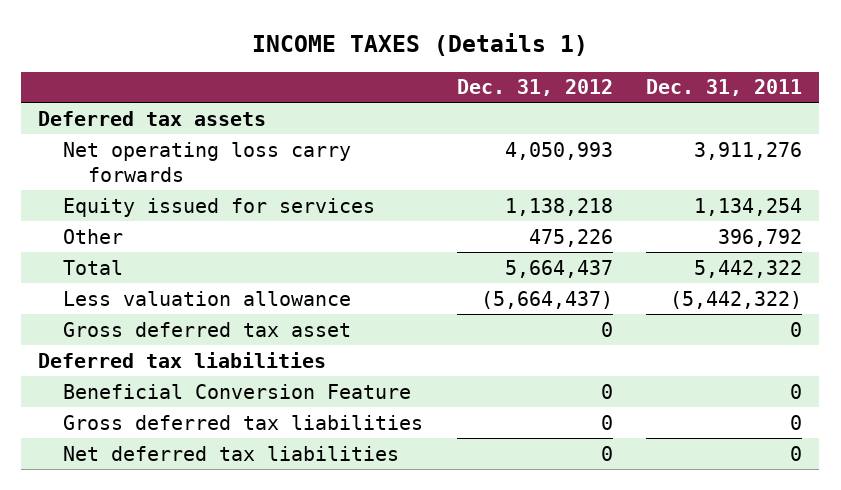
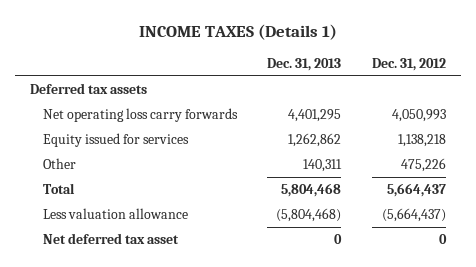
- | Dec. 31, 2012 | Dec. 31, 2011
+ | Dec. 31, 2013 | Dec. 31, 2012
- Gross deferred tax asset | 0 | 0
- Deferred tax liabilities
- Beneficial Conversion Feature | 0 | 0
- Gross deferred tax liabilities | 0 | 0
- Net deferred tax liabilities | 0 | 0
+ Net deferred tax asset | 0 | 0

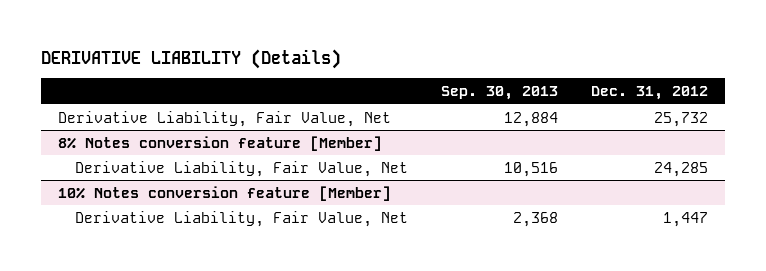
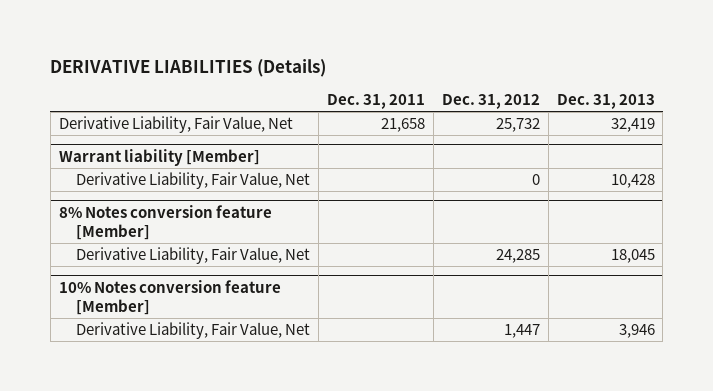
- DERIVATIVE LIABILITY (Details)
+ DERIVATIVE LIABILITIES (Details)
- | Sep. 30, 2013 | Dec. 31, 2012
+ | Dec. 31, 2011 | Dec. 31, 2012 | Dec. 31, 2013
+ Warrant liability [Member]
+ Derivative Liability, Fair Value, Net | | 0 | 10,428

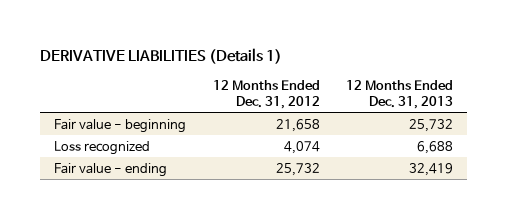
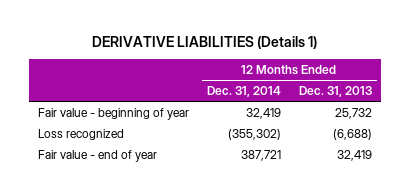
- | 12 Months Ended Dec. 31, 2012 | 12 Months Ended Dec. 31, 2013
+ | 12 Months Ended Dec. 31, 2014 | 12 Months Ended Dec. 31, 2013
- Fair value - beginning | 21,658 | 25,732
- Loss recognized | 4,074 | 6,688
- Fair value - ending | 25,732 | 32,419
+ Fair value - beginning of year | 32,419 | 25,732
+ Loss recognized | (355,302) | (6,688)
+ Fair value - end of year | 387,721 | 32,419

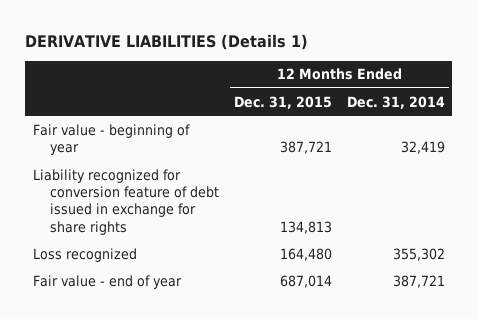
- | 12 Months Ended Dec. 31, 2014 | 12 Months Ended Dec. 31, 2013
+ | 12 Months Ended Dec. 31, 2015 | 12 Months Ended Dec. 31, 2014
- Loss recognized | (355,302) | (6,688)
+ Liability recognized for conversion feature of debt issued in exchange for share rights | 134,813 |
+ Loss recognized | 164,480 | 355,302

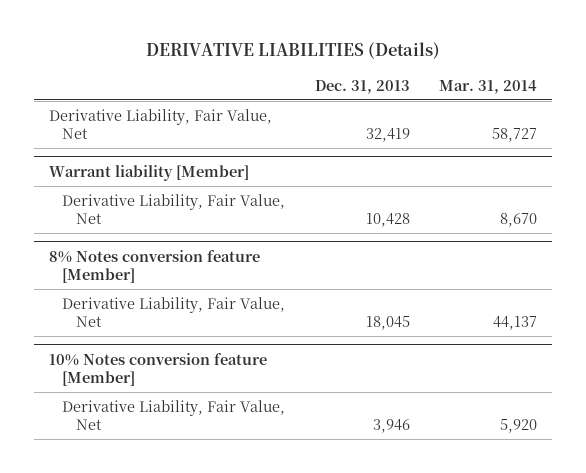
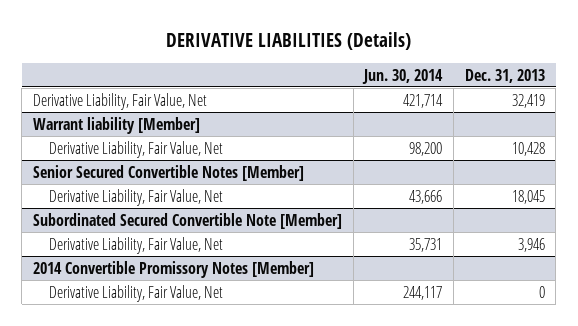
- | Dec. 31, 2013 | Mar. 31, 2014
+ | Jun. 30, 2014 | Dec. 31, 2013
- 8% Notes conversion feature [Member]
+ Senior Secured Convertible Notes [Member]
- 10% Notes conversion feature [Member]
+ Subordinated Secured Convertible Note [Member]
+ 2014 Convertible Promissory Notes [Member]
+ Derivative Liability, Fair Value, Net | 244,117 | 0

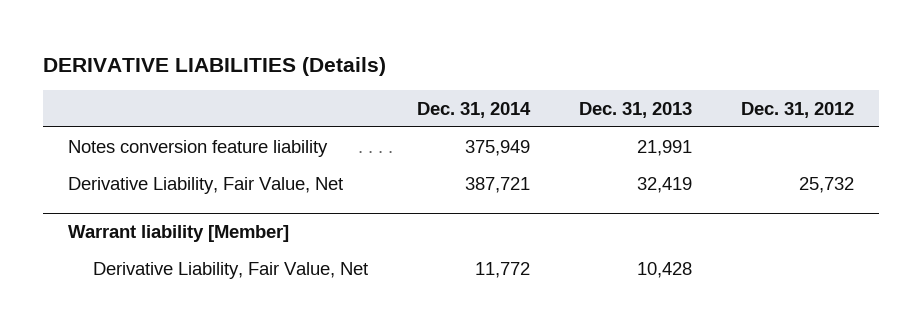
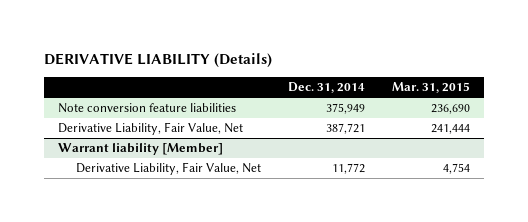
- DERIVATIVE LIABILITIES (Details)
+ DERIVATIVE LIABILITY (Details)
- | Dec. 31, 2014 | Dec. 31, 2013 | Dec. 31, 2012
+ | Dec. 31, 2014 | Mar. 31, 2015
- Notes conversion feature liability | 375,949 | 21,991 |
+ Note conversion feature liabilities | 375,949 | 236,690

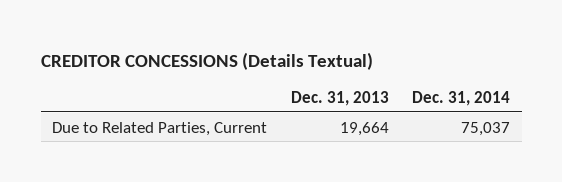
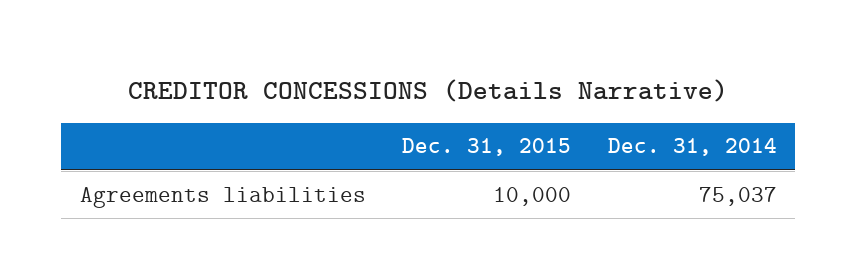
- CREDITOR CONCESSIONS (Details Textual)
+ CREDITOR CONCESSIONS (Details Narrative)
- | Dec. 31, 2013 | Dec. 31, 2014
+ | Dec. 31, 2015 | Dec. 31, 2014
- Due to Related Parties, Current | 19,664 | 75,037
+ Agreements liabilities | 10,000 | 75,037

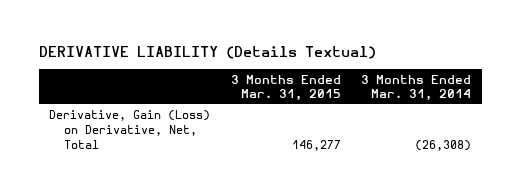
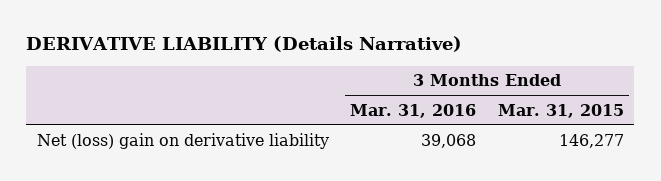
- DERIVATIVE LIABILITY (Details Textual)
+ DERIVATIVE LIABILITY (Details Narrative)
- | 3 Months Ended Mar. 31, 2015 | 3 Months Ended Mar. 31, 2014
+ | 3 Months Ended Mar. 31, 2016 | 3 Months Ended Mar. 31, 2015
- Derivative, Gain (Loss) on Derivative, Net, Total | 146,277 | (26,308)
+ Net (loss) gain on derivative liability | 39,068 | 146,277

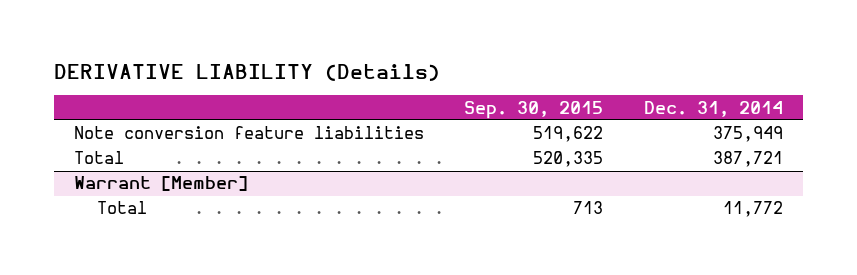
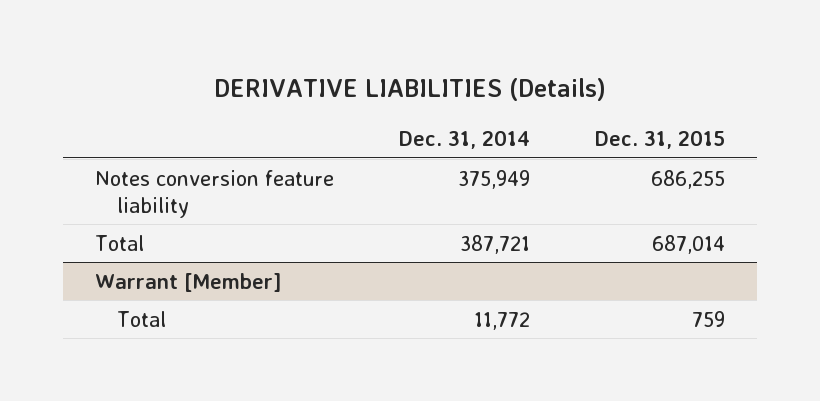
- DERIVATIVE LIABILITY (Details)
+ DERIVATIVE LIABILITIES (Details)
- | Sep. 30, 2015 | Dec. 31, 2014
+ | Dec. 31, 2014 | Dec. 31, 2015
- Note conversion feature liabilities | 519,622 | 375,949
+ Notes conversion feature liability | 375,949 | 686,255

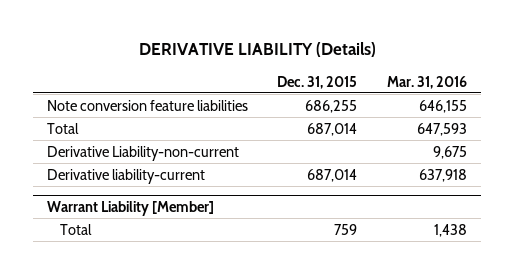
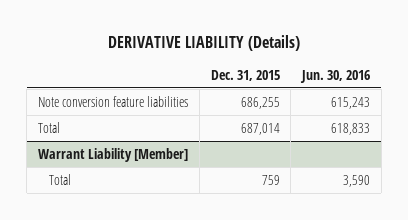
- | Dec. 31, 2015 | Mar. 31, 2016
+ | Dec. 31, 2015 | Jun. 30, 2016
- Derivative Liability-non-current | | 9,675
- Derivative liability-current | 687,014 | 637,918

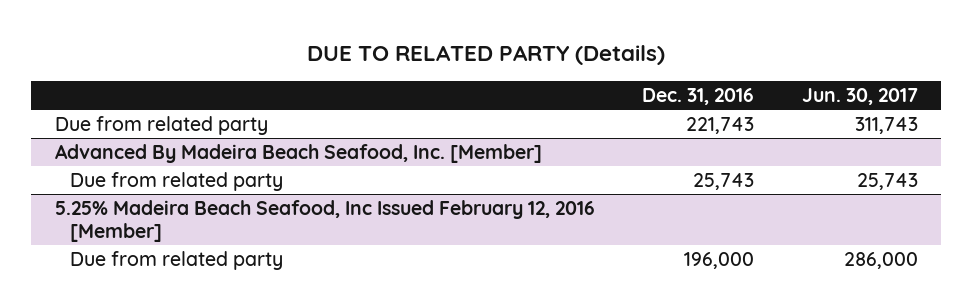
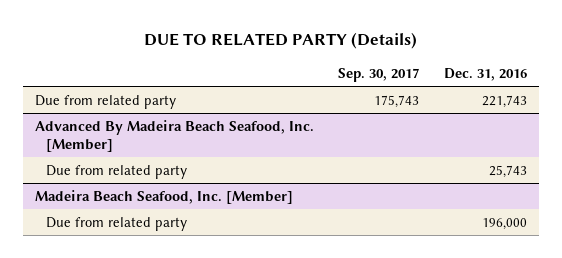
- | Dec. 31, 2016 | Jun. 30, 2017
+ | Sep. 30, 2017 | Dec. 31, 2016
- 5.25% Madeira Beach Seafood, Inc Issued February 12, 2016 [Member]
+ Madeira Beach Seafood, Inc. [Member]

